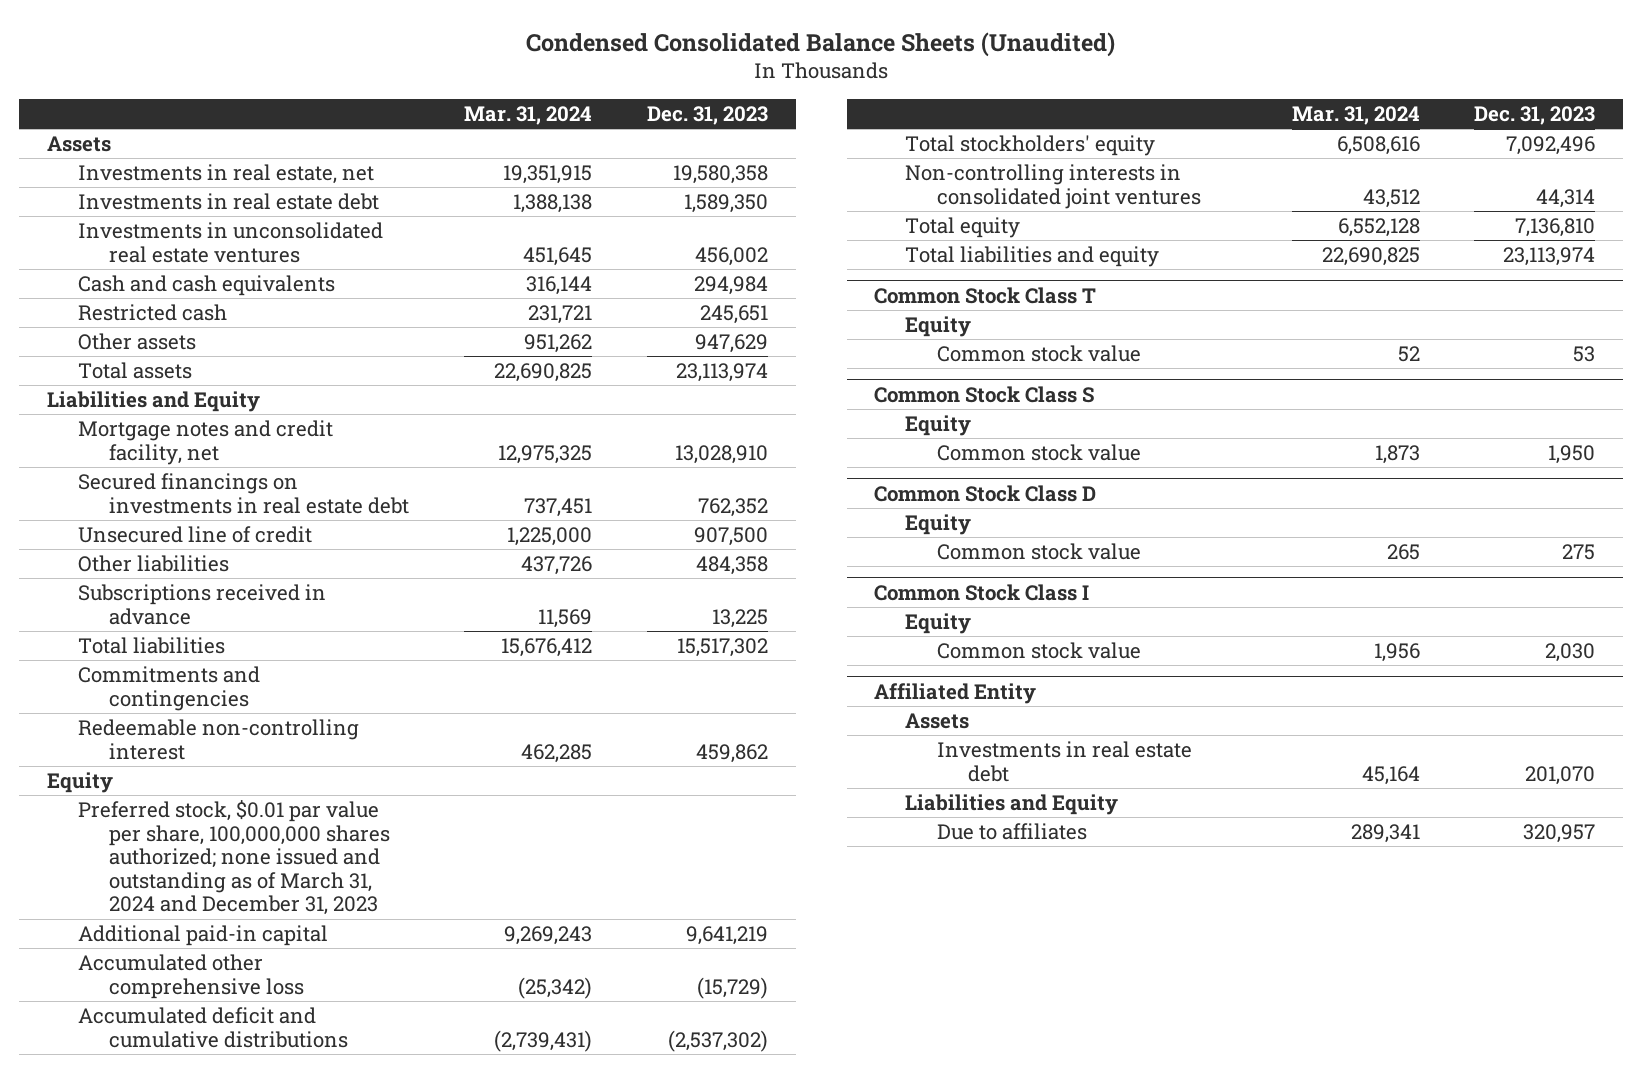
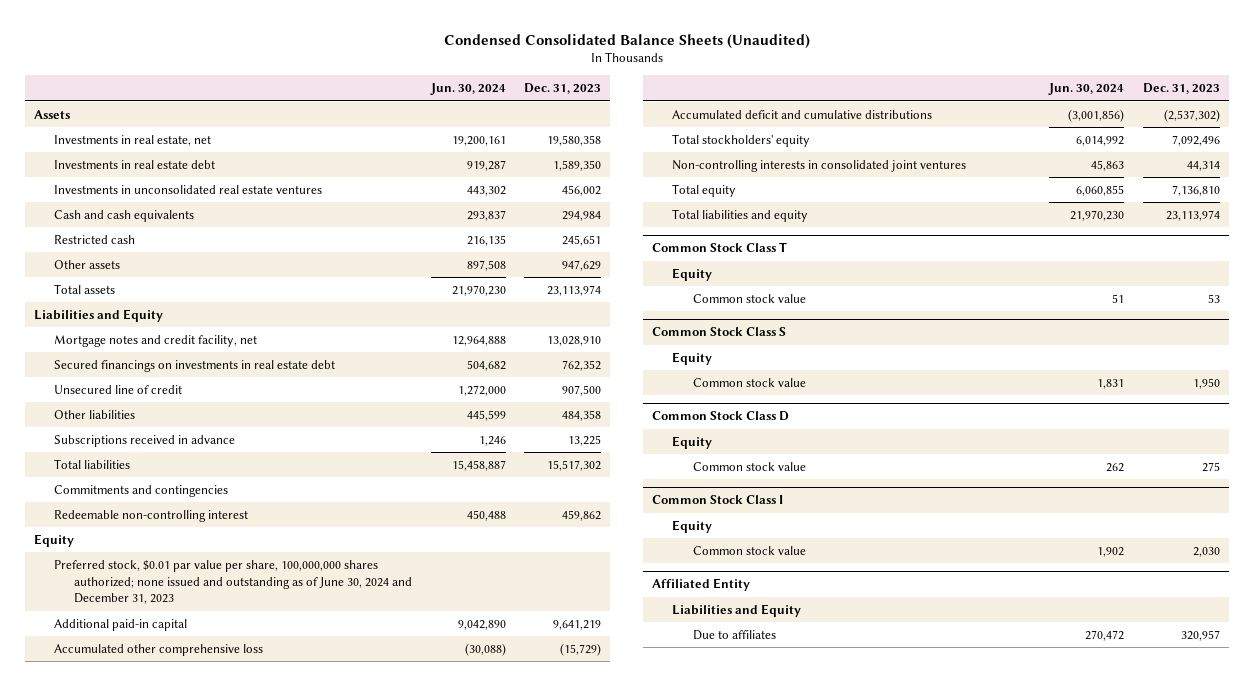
- | Mar. 31, 2024 | Dec. 31, 2023
+ | Jun. 30, 2024 | Dec. 31, 2023
- Preferred stock, $0.01 par value per share, 100,000,000 shares authorized; none issued and outstanding as of March 31, 2024 and December 31, 2023
+ Preferred stock, $0.01 par value per share, 100,000,000 shares authorized; none issued and outstanding as of June 30, 2024 and December 31, 2023
@ Affiliated Entity
- Assets
- Investments in real estate debt | 45,164 | 201,070

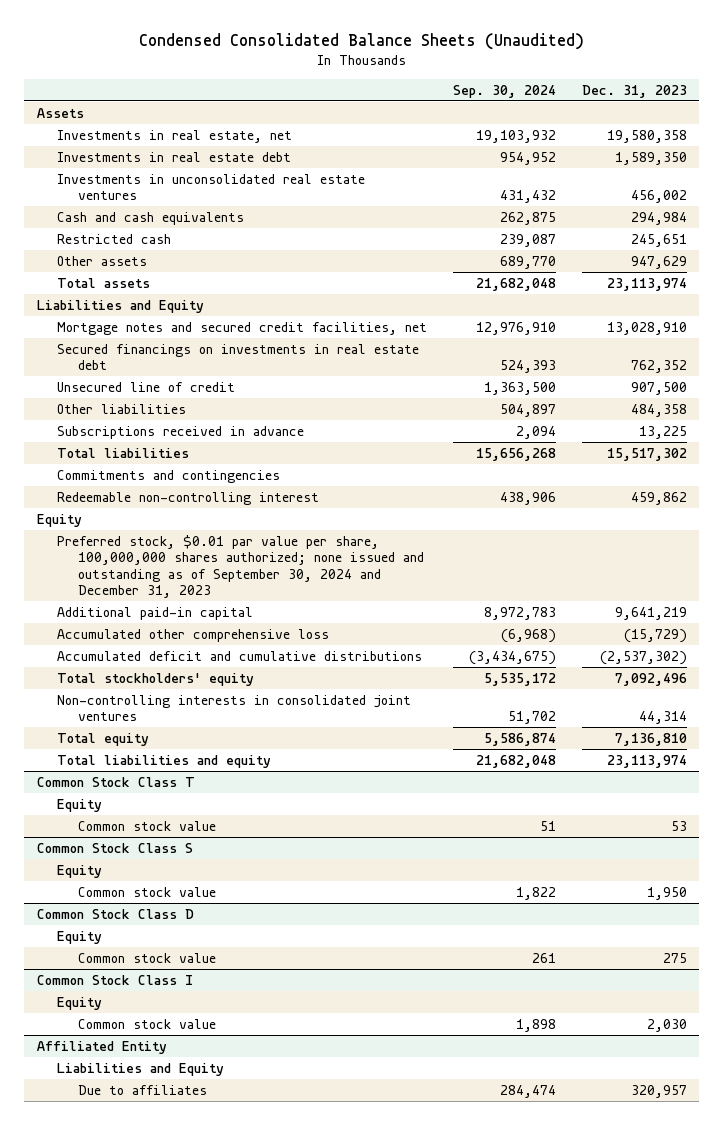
- | Jun. 30, 2024 | Dec. 31, 2023
+ | Sep. 30, 2024 | Dec. 31, 2023
- Mortgage notes and credit facility, net | 12,964,888 | 13,028,910
+ Mortgage notes and secured credit facilities, net | 12,976,910 | 13,028,910
- Preferred stock, $0.01 par value per share, 100,000,000 shares authorized; none issued and outstanding as of June 30, 2024 and December 31, 2023
+ Preferred stock, $0.01 par value per share, 100,000,000 shares authorized; none issued and outstanding as of September 30, 2024 and December 31, 2023

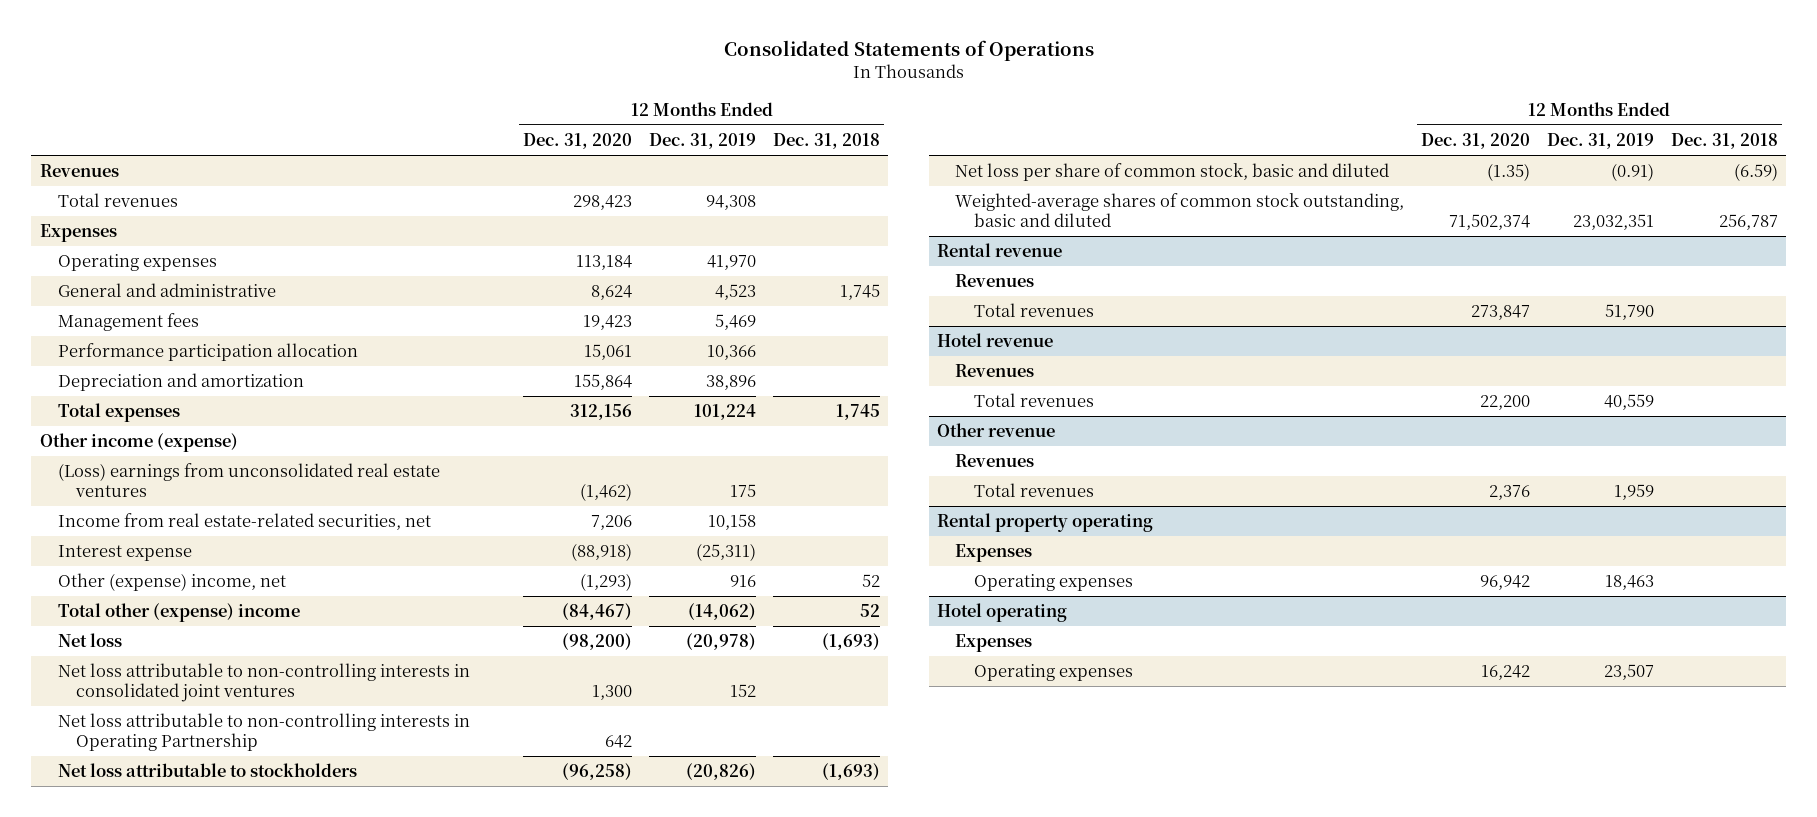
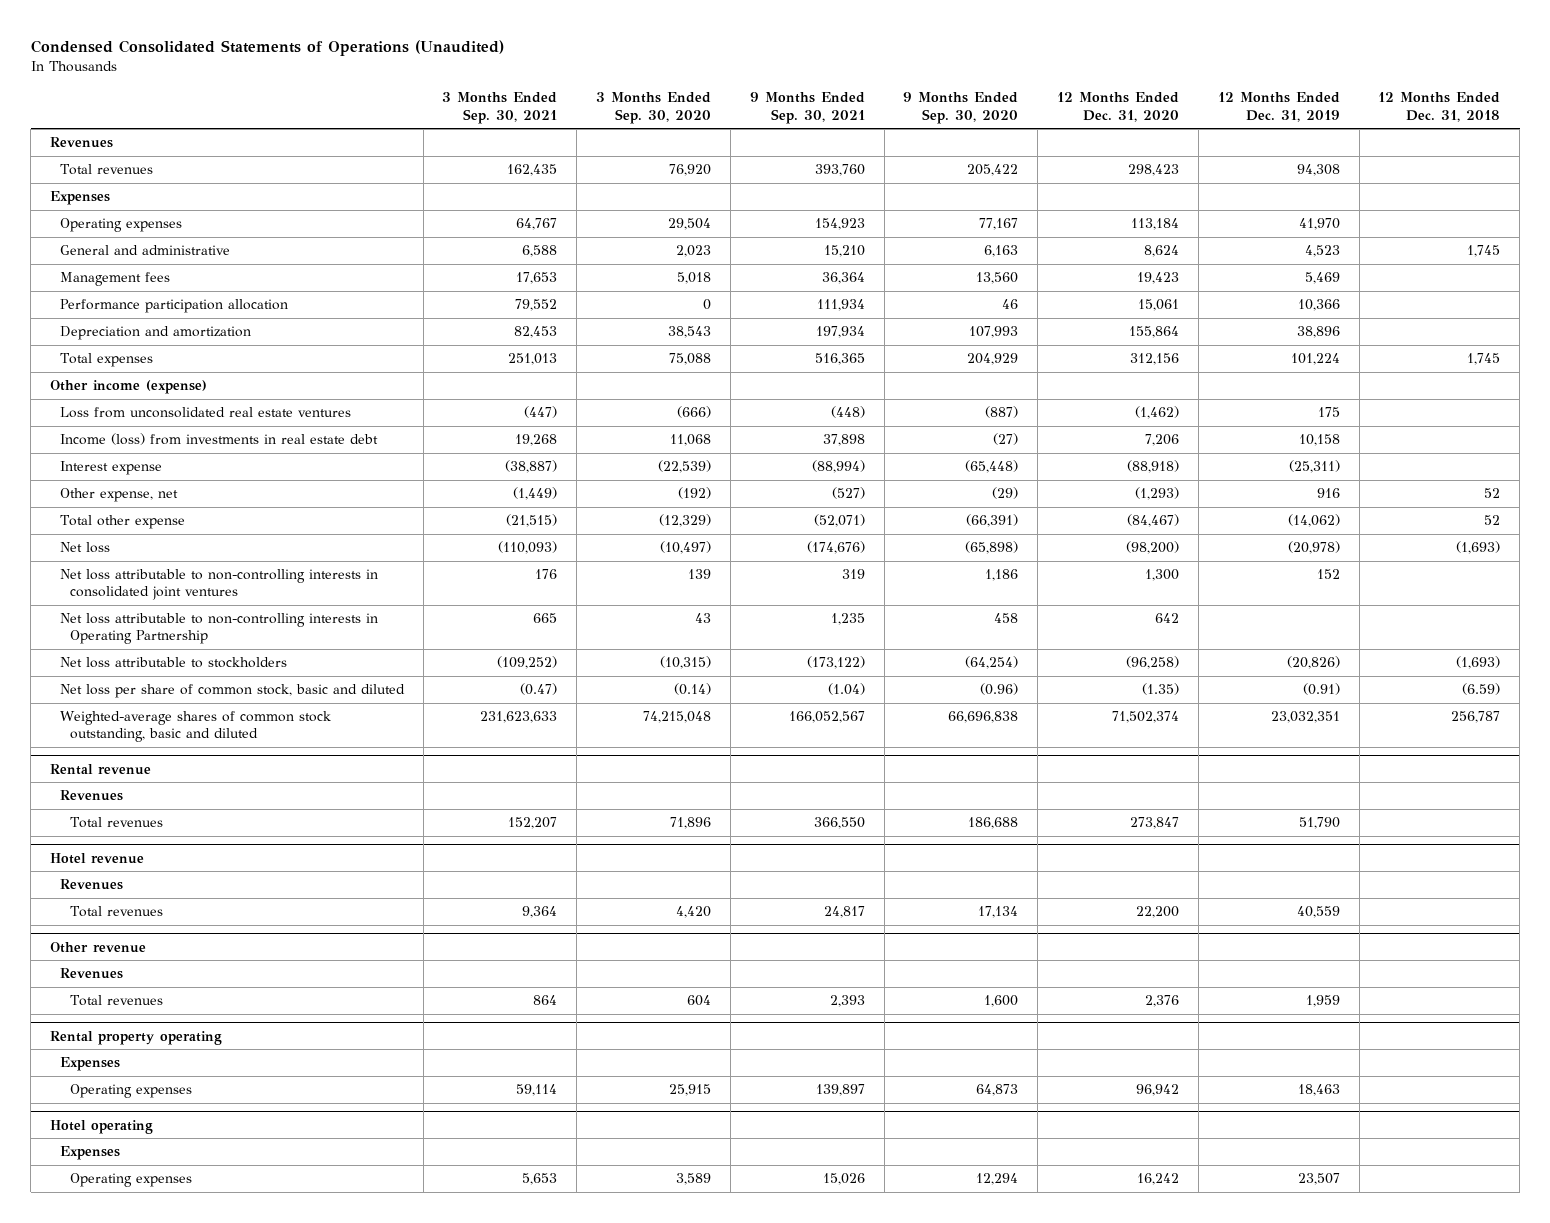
- Consolidated Statements of Operations
+ Condensed Consolidated Statements of Operations (Unaudited)
- | 12 Months Ended Dec. 31, 2020 | 12 Months Ended Dec. 31, 2019 | 12 Months Ended Dec. 31, 2018
+ | 3 Months Ended Sep. 30, 2021 | 3 Months Ended Sep. 30, 2020 | 9 Months Ended Sep. 30, 2021 | 9 Months Ended Sep. 30, 2020 | 12 Months Ended Dec. 31, 2020 | 12 Months Ended Dec. 31, 2019 | 12 Months Ended Dec. 31, 2018
- (Loss) earnings from unconsolidated real estate ventures | (1,462) | 175 |
- Income from real estate-related securities, net | 7,206 | 10,158 |
+ Loss from unconsolidated real estate ventures | (447) | (666) | (448) | (887) | (1,462) | 175 |
+ Income (loss) from investments in real estate debt | 19,268 | 11,068 | 37,898 | (27) | 7,206 | 10,158 |
- Other (expense) income, net | (1,293) | 916 | 52
- Total other (expense) income | (84,467) | (14,062) | 52
+ Other expense, net | (1,449) | (192) | (527) | (29) | (1,293) | 916 | 52
+ Total other expense | (21,515) | (12,329) | (52,071) | (66,391) | (84,467) | (14,062) | 52

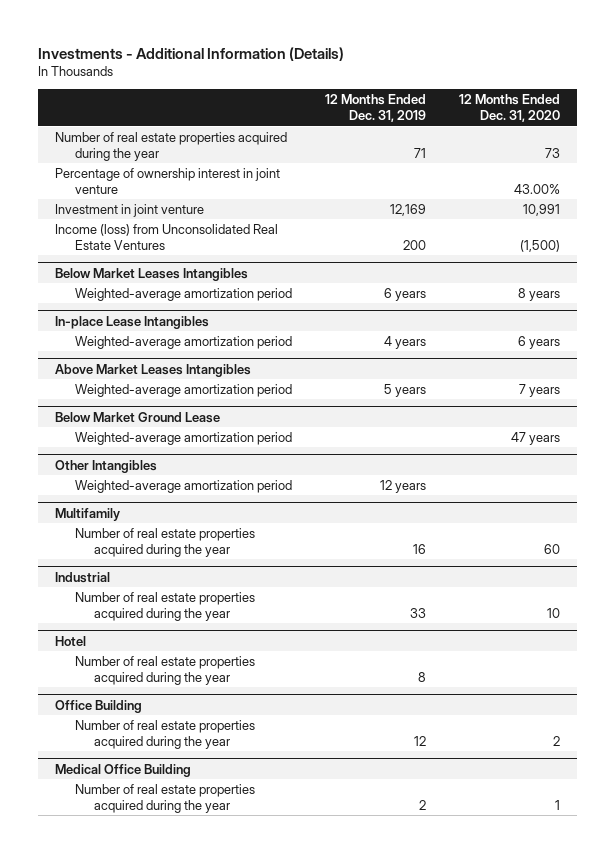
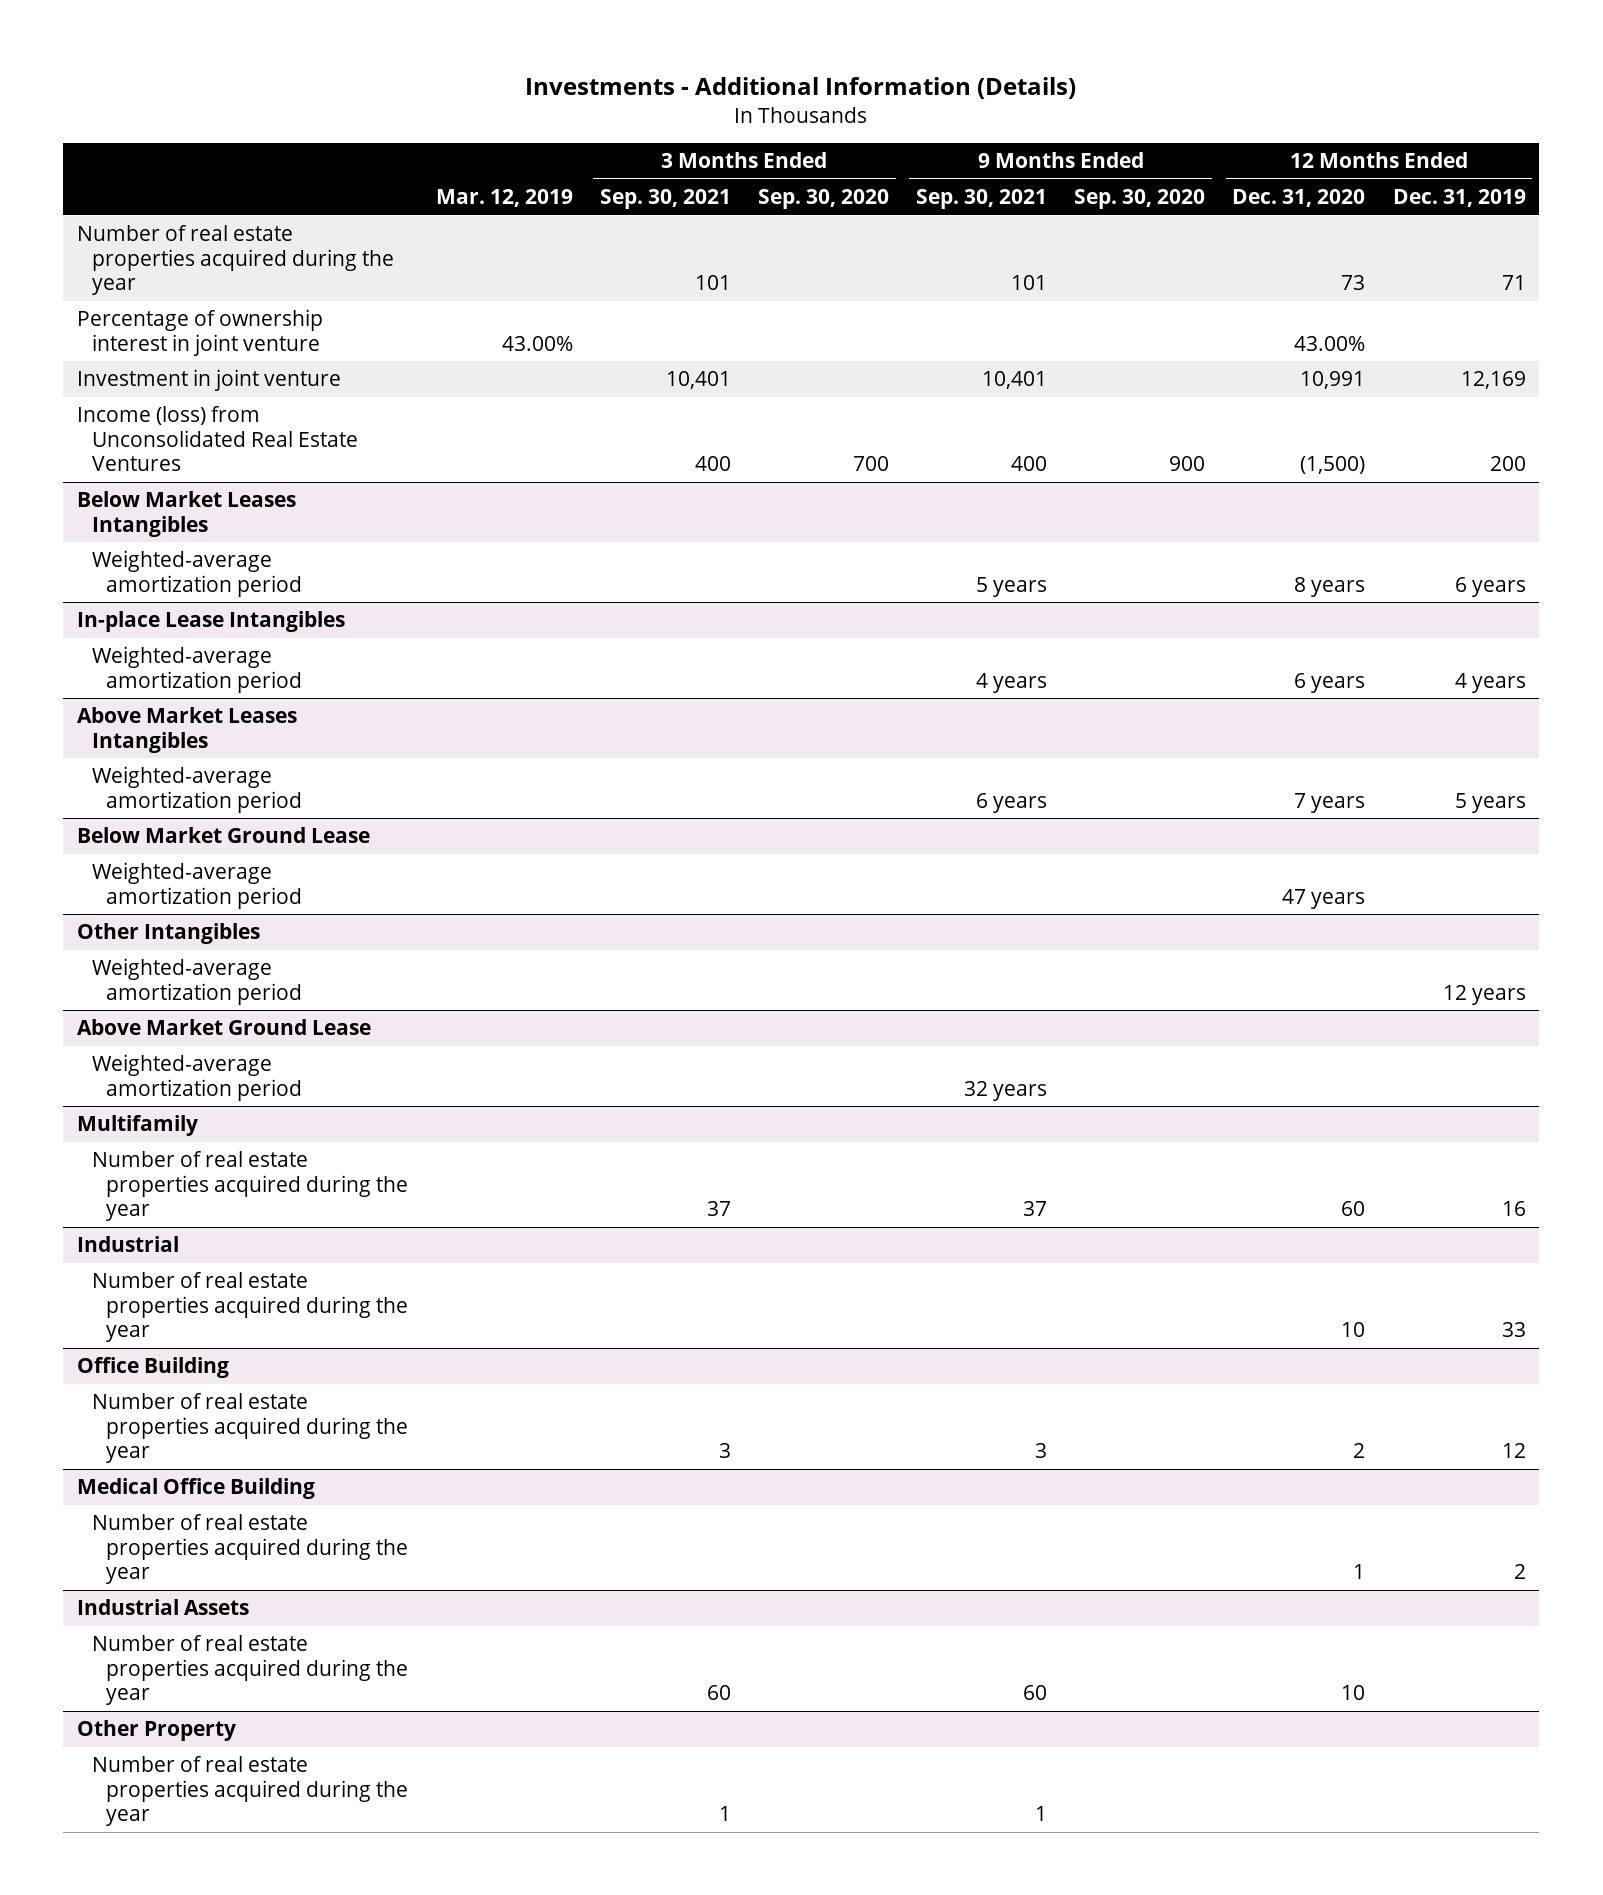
- | 12 Months Ended Dec. 31, 2019 | 12 Months Ended Dec. 31, 2020
+ | Mar. 12, 2019 | 3 Months Ended Sep. 30, 2021 | 3 Months Ended Sep. 30, 2020 | 9 Months Ended Sep. 30, 2021 | 9 Months Ended Sep. 30, 2020 | 12 Months Ended Dec. 31, 2020 | 12 Months Ended Dec. 31, 2019
+ Above Market Ground Lease
+ Weighted-average amortization period | | | | 32 years | | |
- Hotel
- Number of real estate properties acquired during the year | 8 |
+ Industrial Assets
+ Number of real estate properties acquired during the year | | 60 | | 60 | | 10 |
+ Other Property
+ Number of real estate properties acquired during the year | | 1 | | 1 | | |

